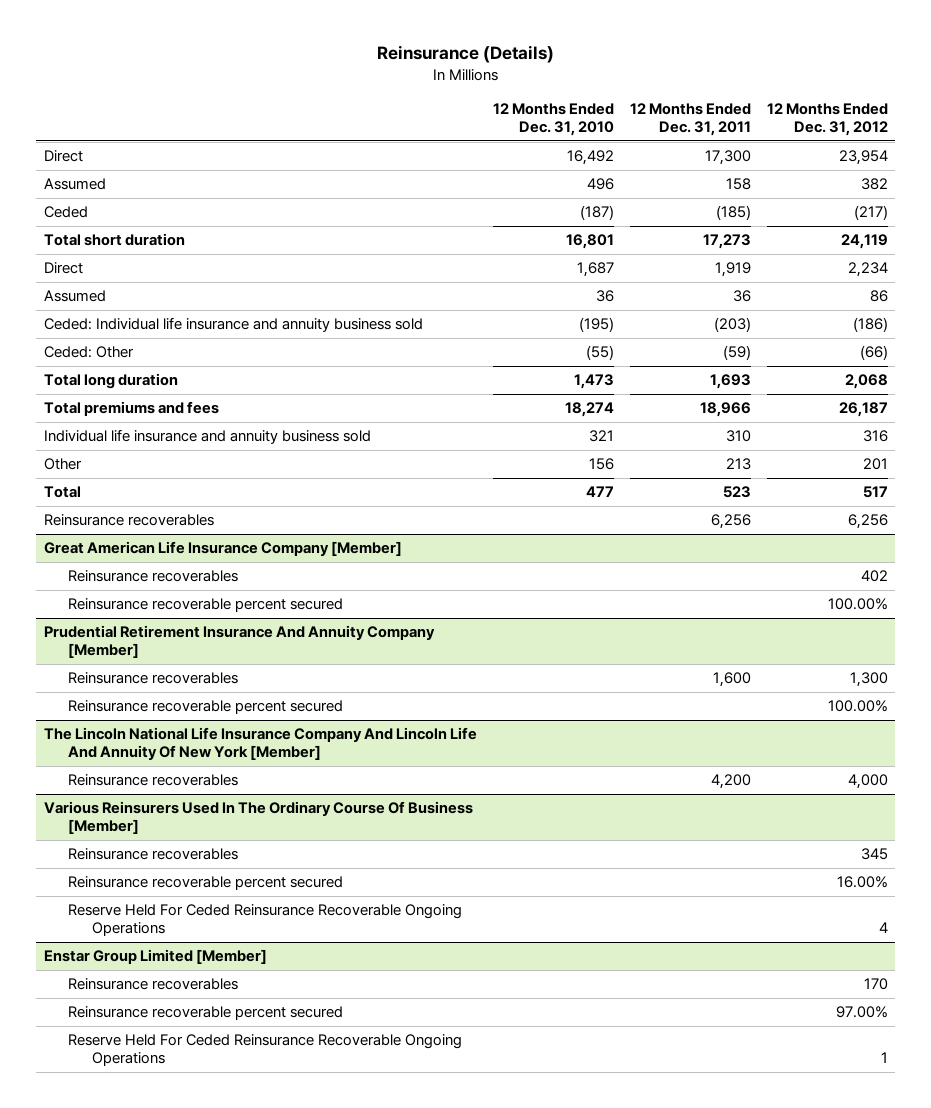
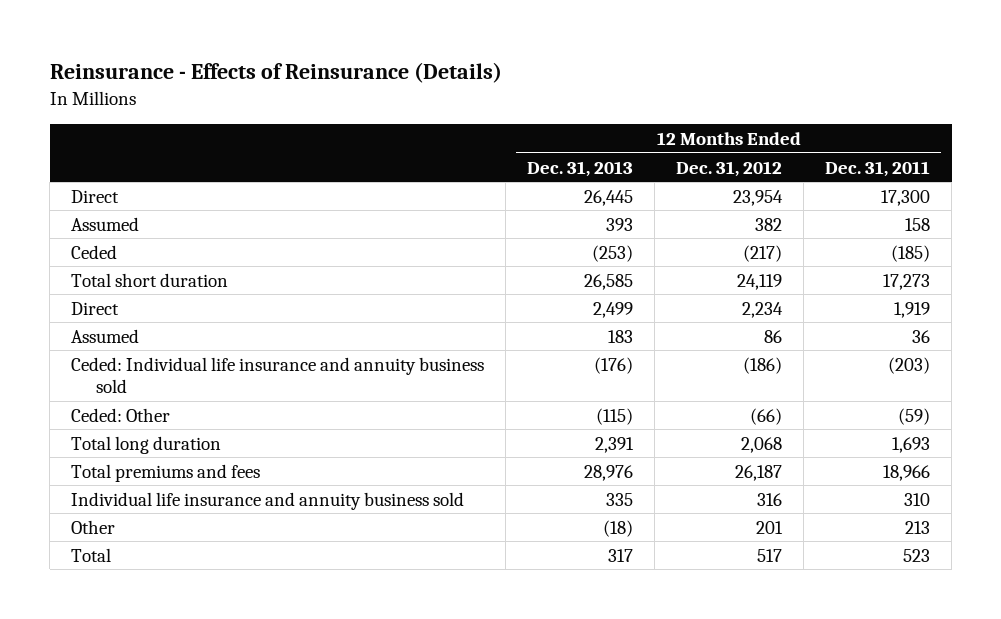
- Reinsurance (Details)
+ Reinsurance - Effects of Reinsurance (Details)
- | 12 Months Ended Dec. 31, 2010 | 12 Months Ended Dec. 31, 2011 | 12 Months Ended Dec. 31, 2012
+ | 12 Months Ended Dec. 31, 2013 | 12 Months Ended Dec. 31, 2012 | 12 Months Ended Dec. 31, 2011
- Reinsurance recoverables | | 6,256 | 6,256
- Great American Life Insurance Company [Member]
- Reinsurance recoverables | | | 402
- Reinsurance recoverable percent secured | | | 100.00%
- Prudential Retirement Insurance And Annuity Company [Member]
- Reinsurance recoverables | | 1,600 | 1,300
- Reinsurance recoverable percent secured | | | 100.00%
- The Lincoln National Life Insurance Company And Lincoln Life And Annuity Of New York [Member]
- Reinsurance recoverables | | 4,200 | 4,000
- Various Reinsurers Used In The Ordinary Course Of Business [Member]
- Reinsurance recoverables | | | 345
- Reinsurance recoverable percent secured | | | 16.00%
- Reserve Held For Ceded Reinsurance Recoverable Ongoing Operations | | | 4
- Enstar Group Limited [Member]
- Reinsurance recoverables | | | 170
- Reinsurance recoverable percent secured | | | 97.00%
- Reserve Held For Ceded Reinsurance Recoverable Ongoing Operations | | | 1

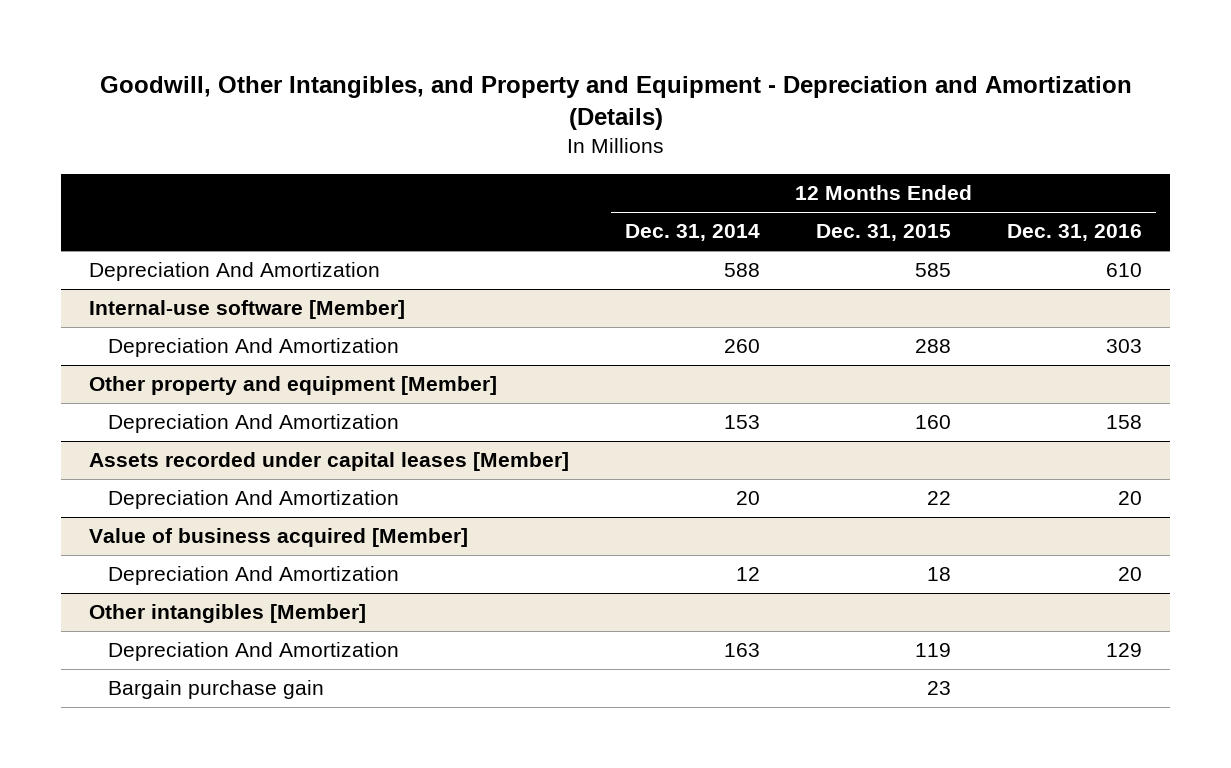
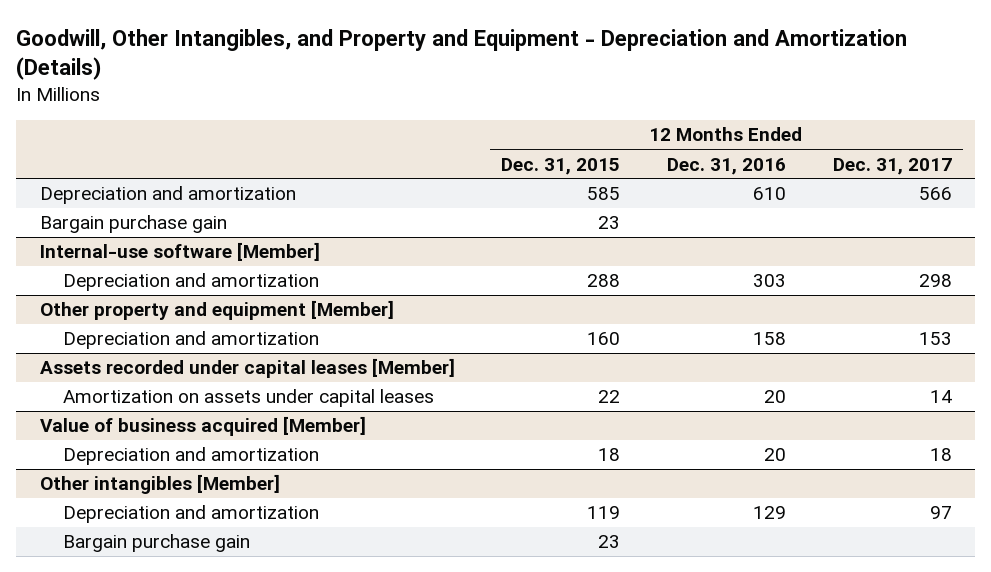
- | 12 Months Ended Dec. 31, 2014 | 12 Months Ended Dec. 31, 2015 | 12 Months Ended Dec. 31, 2016
+ | 12 Months Ended Dec. 31, 2015 | 12 Months Ended Dec. 31, 2016 | 12 Months Ended Dec. 31, 2017
- Depreciation And Amortization | 588 | 585 | 610
+ Depreciation and amortization | 585 | 610 | 566
+ Bargain purchase gain | 23 | |
@ Internal-use software [Member]
- Depreciation And Amortization | 260 | 288 | 303
+ Depreciation and amortization | 288 | 303 | 298
@ Other property and equipment [Member]
- Depreciation And Amortization | 153 | 160 | 158
+ Depreciation and amortization | 160 | 158 | 153
@ Assets recorded under capital leases [Member]
- Depreciation And Amortization | 20 | 22 | 20
+ Amortization on assets under capital leases | 22 | 20 | 14
@ Value of business acquired [Member]
- Depreciation And Amortization | 12 | 18 | 20
+ Depreciation and amortization | 18 | 20 | 18
@ Other intangibles [Member]
- Depreciation And Amortization | 163 | 119 | 129
+ Depreciation and amortization | 119 | 129 | 97

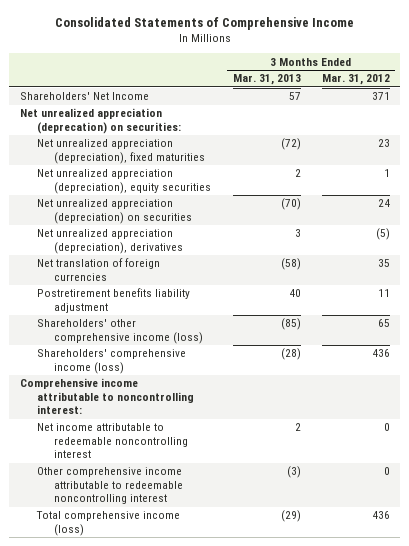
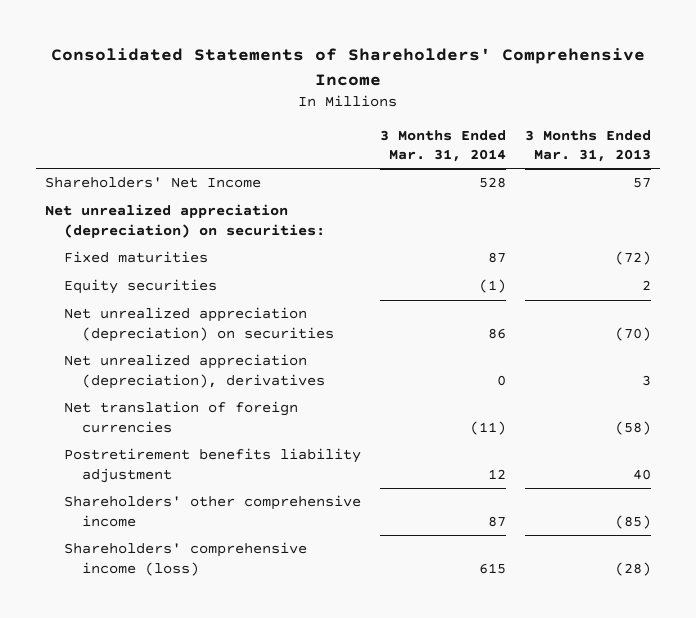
- Consolidated Statements of Comprehensive Income
+ Consolidated Statements of Shareholders' Comprehensive Income
- | 3 Months Ended Mar. 31, 2013 | 3 Months Ended Mar. 31, 2012
+ | 3 Months Ended Mar. 31, 2014 | 3 Months Ended Mar. 31, 2013
- Net unrealized appreciation (deprecation) on securities:
- Net unrealized appreciation (depreciation), fixed maturities | (72) | 23
- Net unrealized appreciation (depreciation), equity securities | 2 | 1
+ Net unrealized appreciation (depreciation) on securities:
+ Fixed maturities | 87 | (72)
+ Equity securities | (1) | 2
- Shareholders' other comprehensive income (loss) | (85) | 65
+ Shareholders' other comprehensive income | 87 | (85)
- Comprehensive income attributable to noncontrolling interest:
- Net income attributable to redeemable noncontrolling interest | 2 | 0
- Other comprehensive income attributable to redeemable noncontrolling interest | (3) | 0
- Total comprehensive income (loss) | (29) | 436

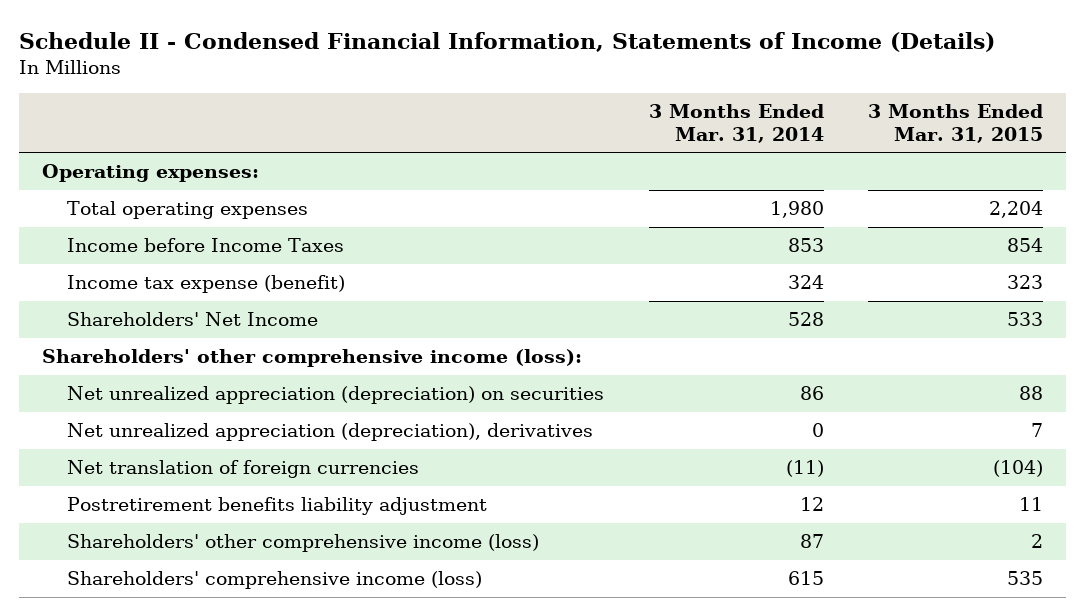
- Consolidated Statements of Shareholders' Comprehensive Income
+ Schedule II - Condensed Financial Information, Statements of Income (Details)
- | 3 Months Ended Mar. 31, 2014 | 3 Months Ended Mar. 31, 2013
+ | 3 Months Ended Mar. 31, 2014 | 3 Months Ended Mar. 31, 2015
+ Operating expenses:
+ Total operating expenses | 1,980 | 2,204
+ Income before Income Taxes | 853 | 854
+ Income tax expense (benefit) | 324 | 323
- Net unrealized appreciation (depreciation) on securities:
- Fixed maturities | 87 | (72)
- Equity securities | (1) | 2
+ Shareholders' other comprehensive income (loss):
- Shareholders' other comprehensive income | 87 | (85)
+ Shareholders' other comprehensive income (loss) | 87 | 2

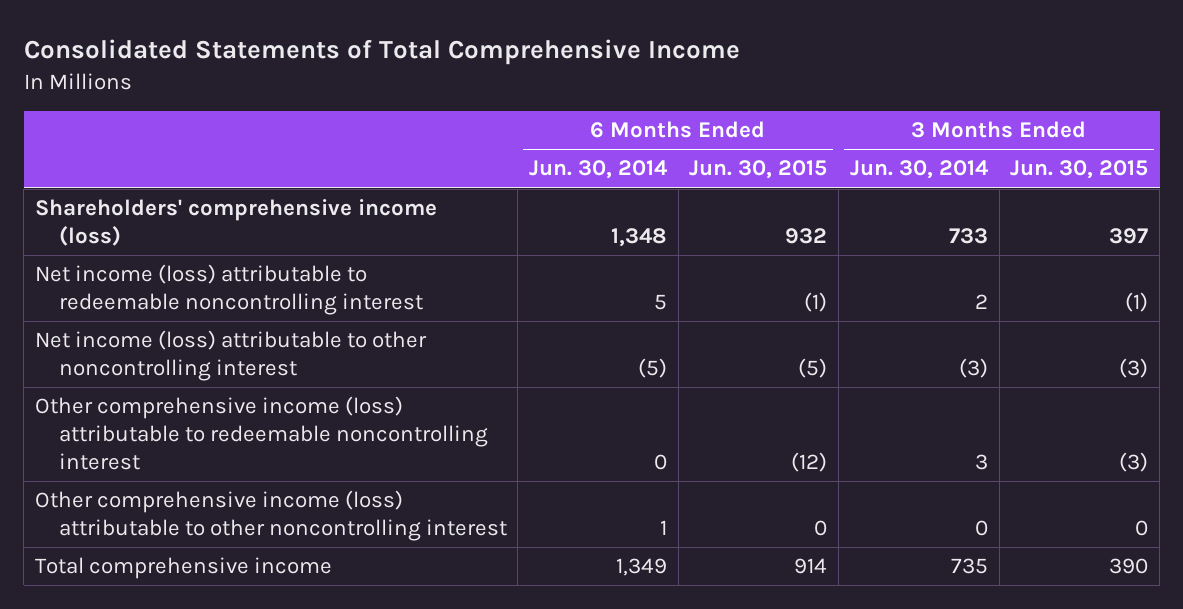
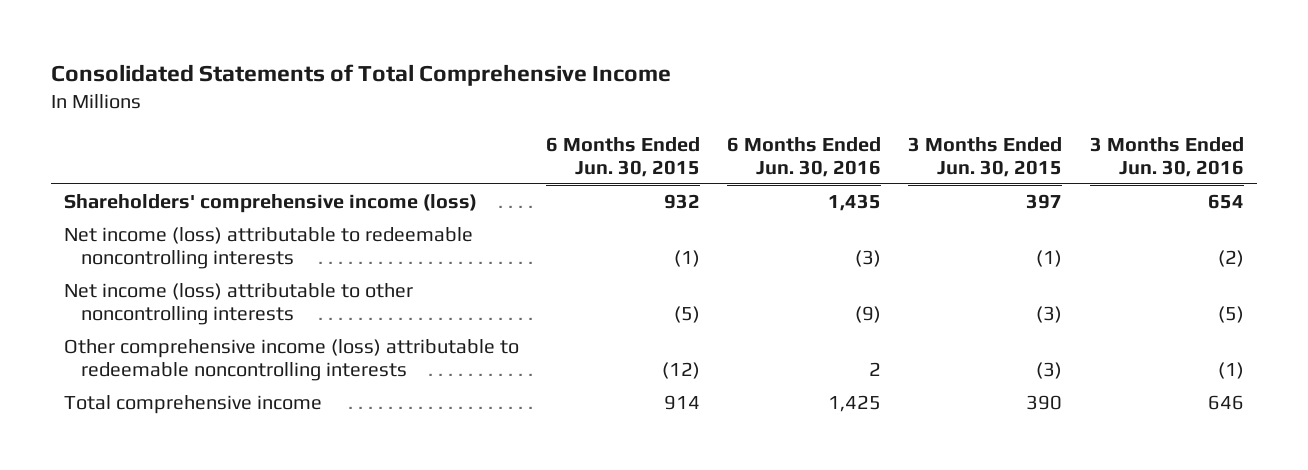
- | 6 Months Ended Jun. 30, 2014 | 6 Months Ended Jun. 30, 2015 | 3 Months Ended Jun. 30, 2014 | 3 Months Ended Jun. 30, 2015
+ | 6 Months Ended Jun. 30, 2015 | 6 Months Ended Jun. 30, 2016 | 3 Months Ended Jun. 30, 2015 | 3 Months Ended Jun. 30, 2016
- Net income (loss) attributable to redeemable noncontrolling interest | 5 | (1) | 2 | (1)
- Net income (loss) attributable to other noncontrolling interest | (5) | (5) | (3) | (3)
- Other comprehensive income (loss) attributable to redeemable noncontrolling interest | 0 | (12) | 3 | (3)
- Other comprehensive income (loss) attributable to other noncontrolling interest | 1 | 0 | 0 | 0
+ Net income (loss) attributable to redeemable noncontrolling interests | (1) | (3) | (1) | (2)
+ Net income (loss) attributable to other noncontrolling interests | (5) | (9) | (3) | (5)
+ Other comprehensive income (loss) attributable to redeemable noncontrolling interests | (12) | 2 | (3) | (1)

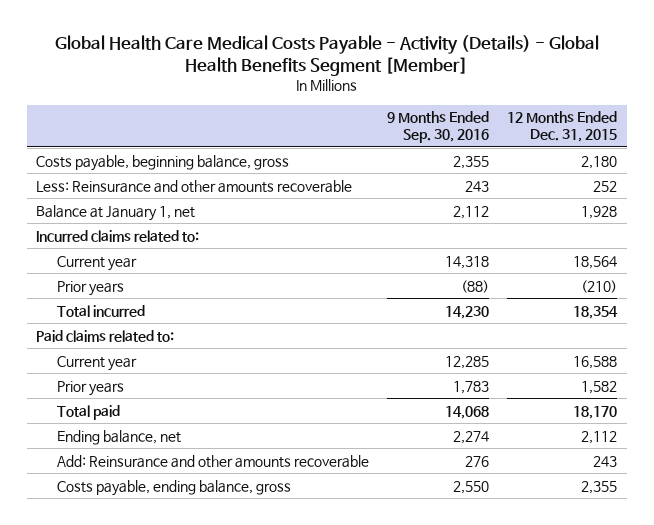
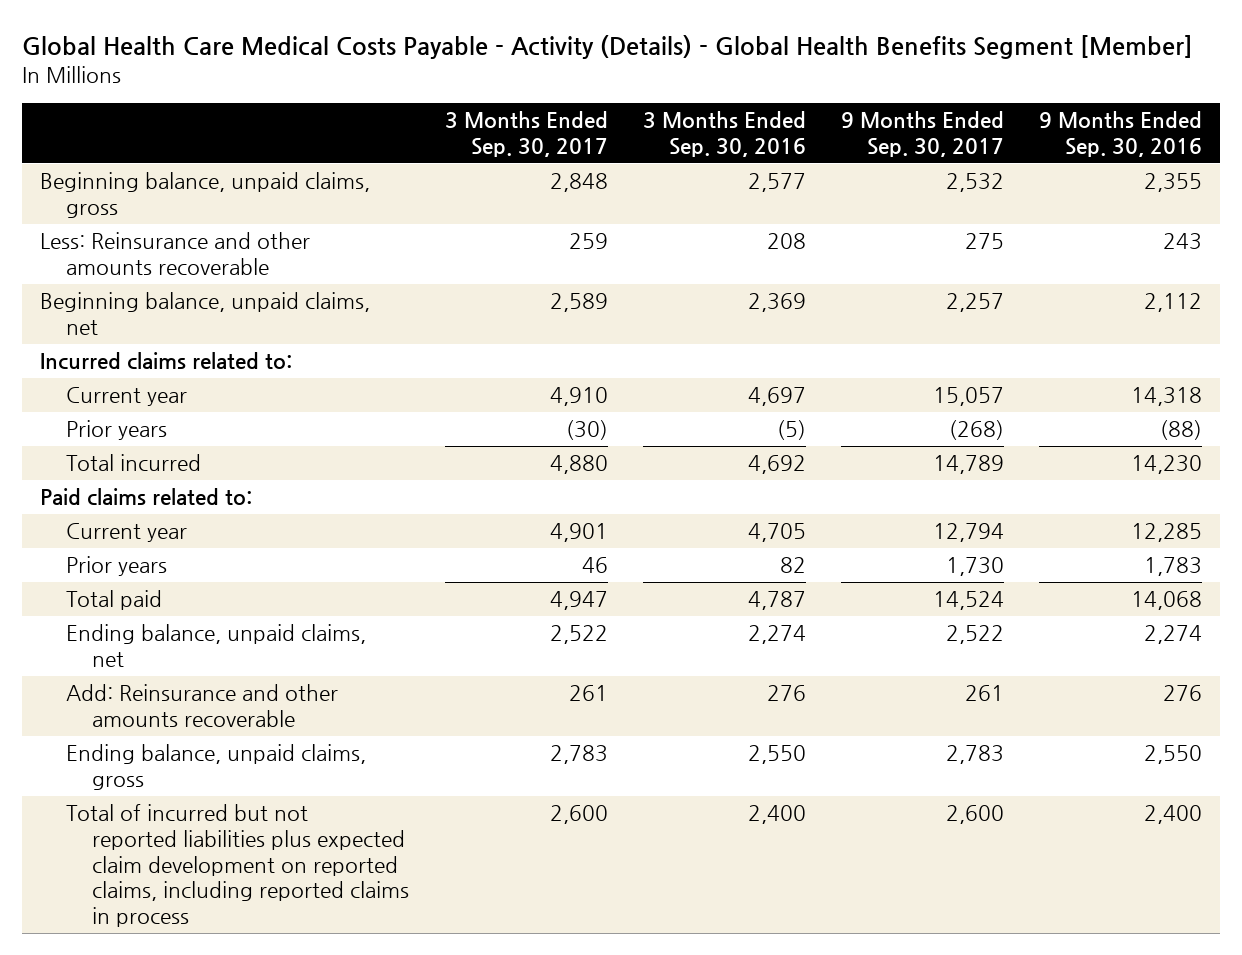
- | 9 Months Ended Sep. 30, 2016 | 12 Months Ended Dec. 31, 2015
+ | 3 Months Ended Sep. 30, 2017 | 3 Months Ended Sep. 30, 2016 | 9 Months Ended Sep. 30, 2017 | 9 Months Ended Sep. 30, 2016
- Costs payable, beginning balance, gross | 2,355 | 2,180
+ Beginning balance, unpaid claims, gross | 2,848 | 2,577 | 2,532 | 2,355
- Balance at January 1, net | 2,112 | 1,928
+ Beginning balance, unpaid claims, net | 2,589 | 2,369 | 2,257 | 2,112
- Ending balance, net | 2,274 | 2,112
+ Ending balance, unpaid claims, net | 2,522 | 2,274 | 2,522 | 2,274
- Costs payable, ending balance, gross | 2,550 | 2,355
+ Ending balance, unpaid claims, gross | 2,783 | 2,550 | 2,783 | 2,550
+ Total of incurred but not reported liabilities plus expected claim development on reported claims, including reported claims in process | 2,600 | 2,400 | 2,600 | 2,400

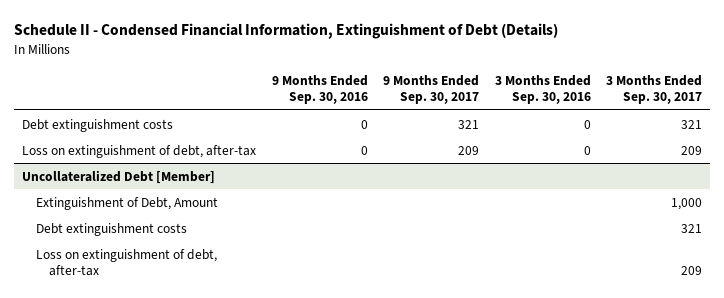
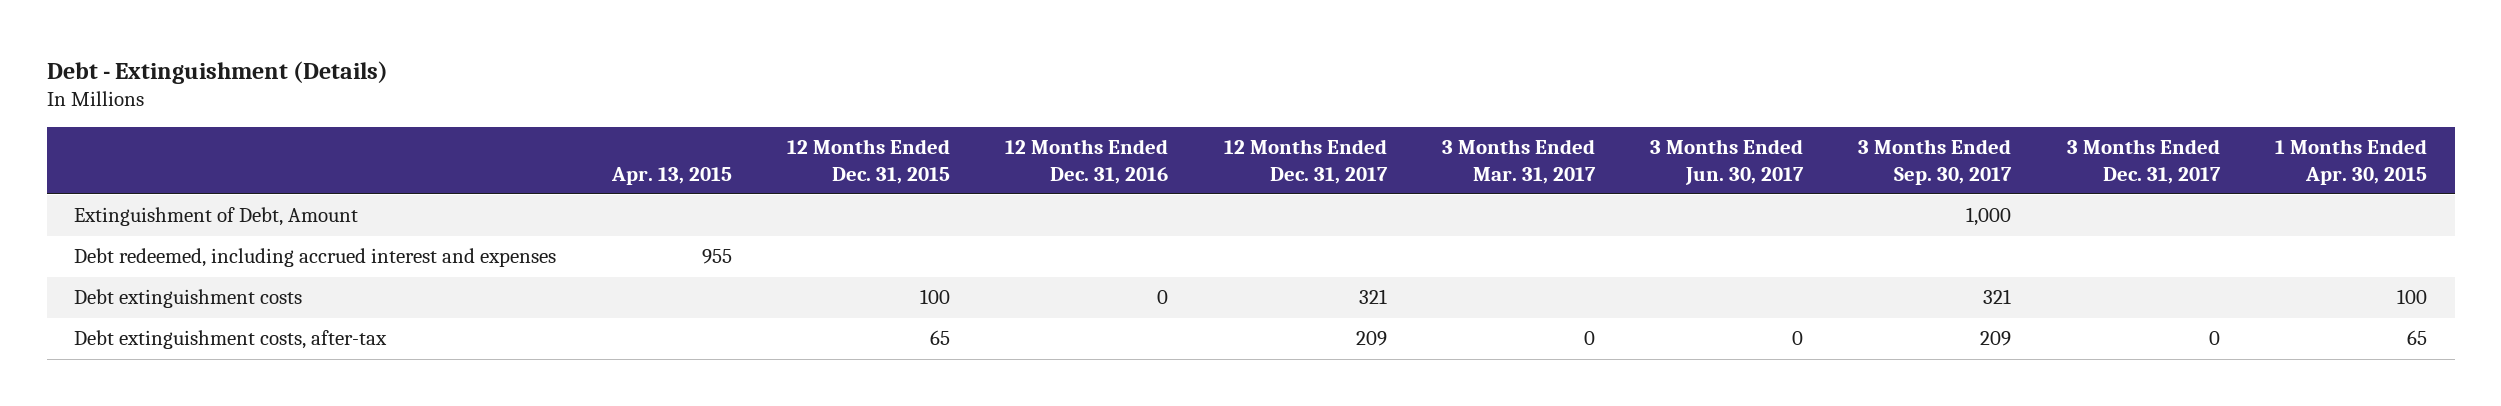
- Schedule II - Condensed Financial Information, Extinguishment of Debt (Details)
+ Debt - Extinguishment (Details)
- | 9 Months Ended Sep. 30, 2016 | 9 Months Ended Sep. 30, 2017 | 3 Months Ended Sep. 30, 2016 | 3 Months Ended Sep. 30, 2017
+ | Apr. 13, 2015 | 12 Months Ended Dec. 31, 2015 | 12 Months Ended Dec. 31, 2016 | 12 Months Ended Dec. 31, 2017 | 3 Months Ended Mar. 31, 2017 | 3 Months Ended Jun. 30, 2017 | 3 Months Ended Sep. 30, 2017 | 3 Months Ended Dec. 31, 2017 | 1 Months Ended Apr. 30, 2015
- Debt extinguishment costs | 0 | 321 | 0 | 321
- Loss on extinguishment of debt, after-tax | 0 | 209 | 0 | 209
- Uncollateralized Debt [Member]
+ Debt redeemed, including accrued interest and expenses | 955 | | | | | | | |
- Loss on extinguishment of debt, after-tax | | | | 209
+ Debt extinguishment costs, after-tax | | 65 | | 209 | 0 | 0 | 209 | 0 | 65

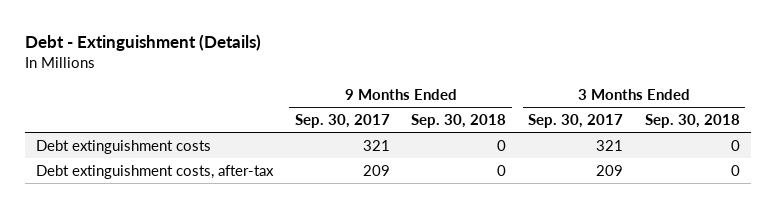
- | Apr. 13, 2015 | 12 Months Ended Dec. 31, 2015 | 12 Months Ended Dec. 31, 2016 | 12 Months Ended Dec. 31, 2017 | 3 Months Ended Mar. 31, 2017 | 3 Months Ended Jun. 30, 2017 | 3 Months Ended Sep. 30, 2017 | 3 Months Ended Dec. 31, 2017 | 1 Months Ended Apr. 30, 2015
+ | 9 Months Ended Sep. 30, 2017 | 9 Months Ended Sep. 30, 2018 | 3 Months Ended Sep. 30, 2017 | 3 Months Ended Sep. 30, 2018
- Extinguishment of Debt, Amount | | | | | | | 1,000 | |
- Debt redeemed, including accrued interest and expenses | 955 | | | | | | | |

